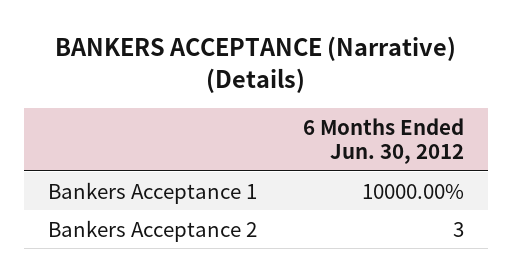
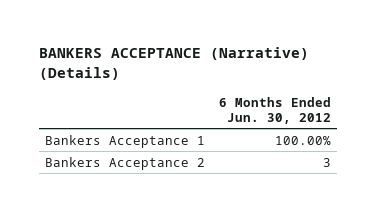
- Bankers Acceptance 1 | 10000.00%
+ Bankers Acceptance 1 | 100.00%

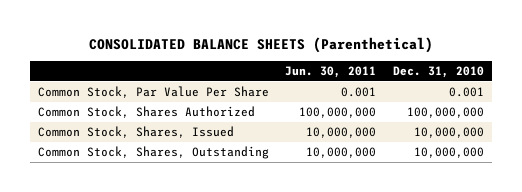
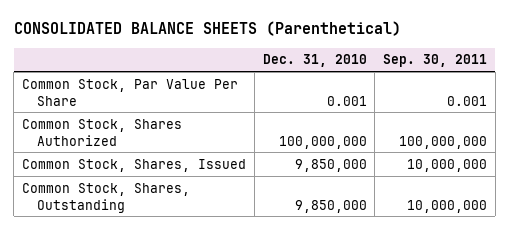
- | Jun. 30, 2011 | Dec. 31, 2010
+ | Dec. 31, 2010 | Sep. 30, 2011
- Common Stock, Shares, Issued | 10,000,000 | 10,000,000
- Common Stock, Shares, Outstanding | 10,000,000 | 10,000,000
+ Common Stock, Shares, Issued | 9,850,000 | 10,000,000
+ Common Stock, Shares, Outstanding | 9,850,000 | 10,000,000

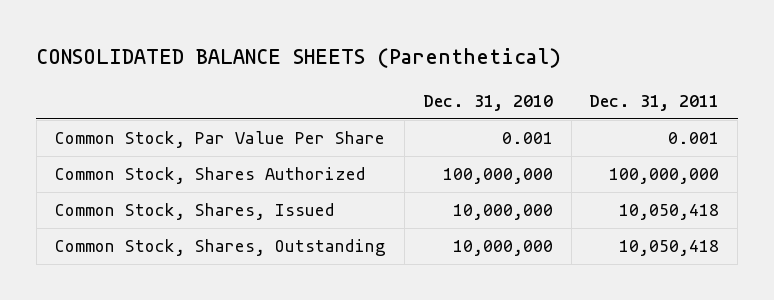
- | Dec. 31, 2010 | Sep. 30, 2011
+ | Dec. 31, 2010 | Dec. 31, 2011
- Common Stock, Shares, Issued | 9,850,000 | 10,000,000
- Common Stock, Shares, Outstanding | 9,850,000 | 10,000,000
+ Common Stock, Shares, Issued | 10,000,000 | 10,050,418
+ Common Stock, Shares, Outstanding | 10,000,000 | 10,050,418

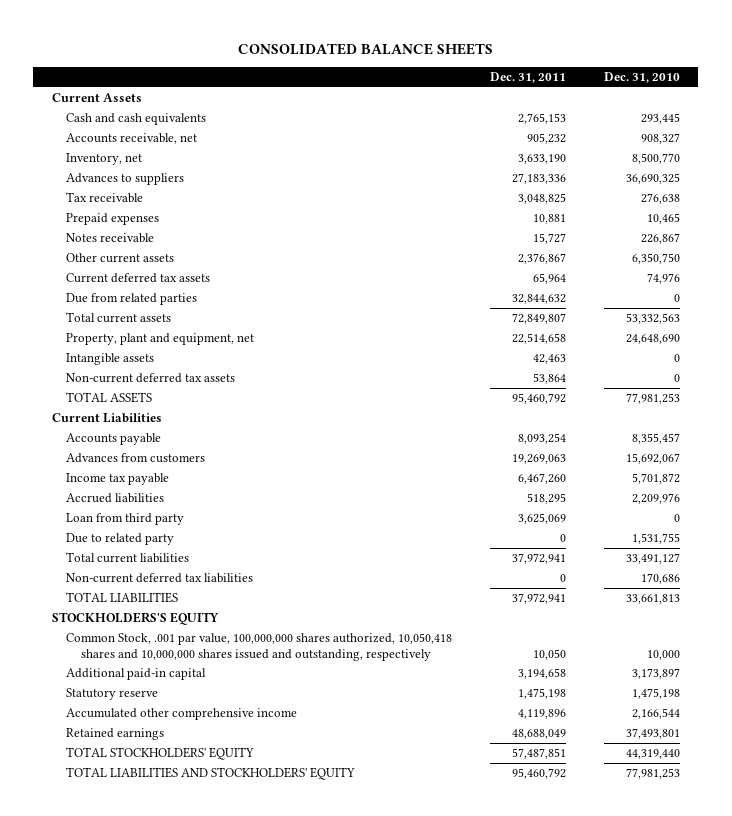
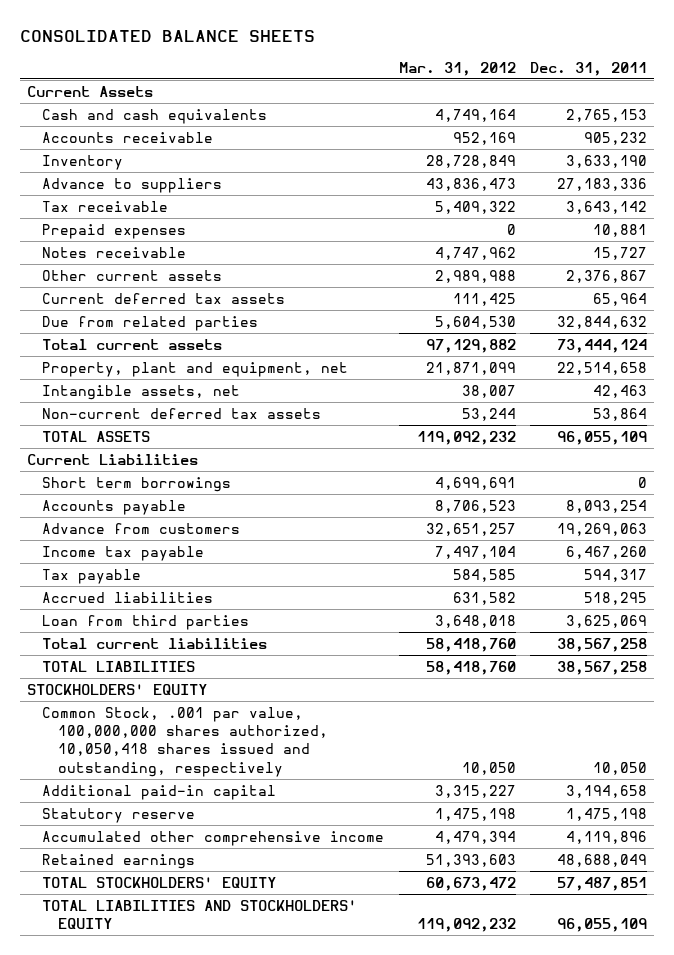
- | Dec. 31, 2011 | Dec. 31, 2010
+ | Mar. 31, 2012 | Dec. 31, 2011
- Accounts receivable, net | 905,232 | 908,327
- Inventory, net | 3,633,190 | 8,500,770
- Advances to suppliers | 27,183,336 | 36,690,325
- Tax receivable | 3,048,825 | 276,638
+ Accounts receivable | 952,169 | 905,232
+ Inventory | 28,728,849 | 3,633,190
+ Advance to suppliers | 43,836,473 | 27,183,336
+ Tax receivable | 5,409,322 | 3,643,142
- Total current assets | 72,849,807 | 53,332,563
+ Total current assets | 97,129,882 | 73,444,124
- Intangible assets | 42,463 | 0
+ Intangible assets, net | 38,007 | 42,463
- TOTAL ASSETS | 95,460,792 | 77,981,253
+ TOTAL ASSETS | 119,092,232 | 96,055,109
+ Short term borrowings | 4,699,691 | 0
- Advances from customers | 19,269,063 | 15,692,067
+ Advance from customers | 32,651,257 | 19,269,063
+ Tax payable | 584,585 | 594,317
- Loan from third party | 3,625,069 | 0
- Due to related party | 0 | 1,531,755
- Total current liabilities | 37,972,941 | 33,491,127
- Non-current deferred tax liabilities | 0 | 170,686
- TOTAL LIABILITIES | 37,972,941 | 33,661,813
- STOCKHOLDERS'S EQUITY
- Common Stock, .001 par value, 100,000,000 shares authorized, 10,050,418 shares and 10,000,000 shares issued and outstanding, respectively | 10,050 | 10,000
+ Loan from third parties | 3,648,018 | 3,625,069
+ Total current liabilities | 58,418,760 | 38,567,258
+ TOTAL LIABILITIES | 58,418,760 | 38,567,258
+ STOCKHOLDERS' EQUITY
+ Common Stock, .001 par value, 100,000,000 shares authorized, 10,050,418 shares issued and outstanding, respectively | 10,050 | 10,050
- TOTAL LIABILITIES AND STOCKHOLDERS' EQUITY | 95,460,792 | 77,981,253
+ TOTAL LIABILITIES AND STOCKHOLDERS' EQUITY | 119,092,232 | 96,055,109

